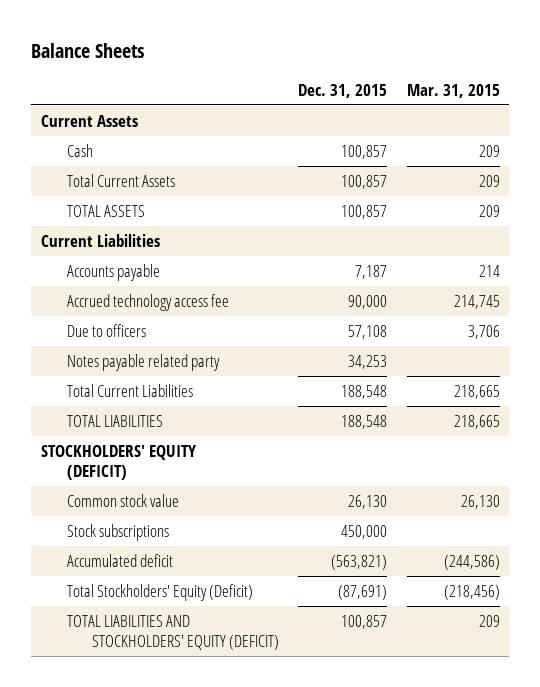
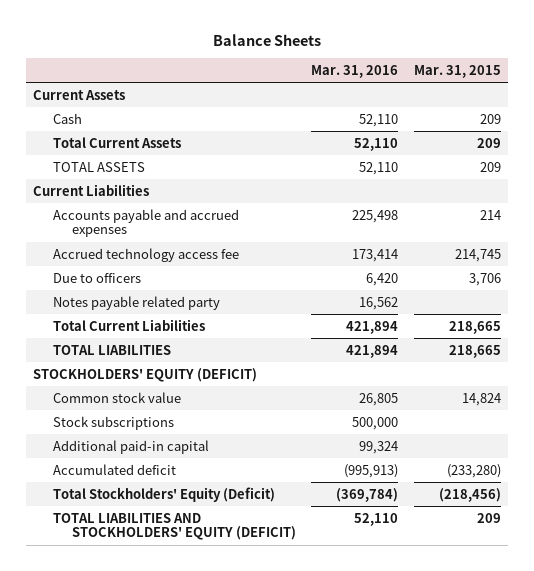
- | Dec. 31, 2015 | Mar. 31, 2015
+ | Mar. 31, 2016 | Mar. 31, 2015
- Accounts payable | 7,187 | 214
+ Accounts payable and accrued expenses | 225,498 | 214
- Common stock value | 26,130 | 26,130
+ Common stock value | 26,805 | 14,824
- Accumulated deficit | (563,821) | (244,586)
+ Additional paid-in capital | 99,324 |
+ Accumulated deficit | (995,913) | (233,280)

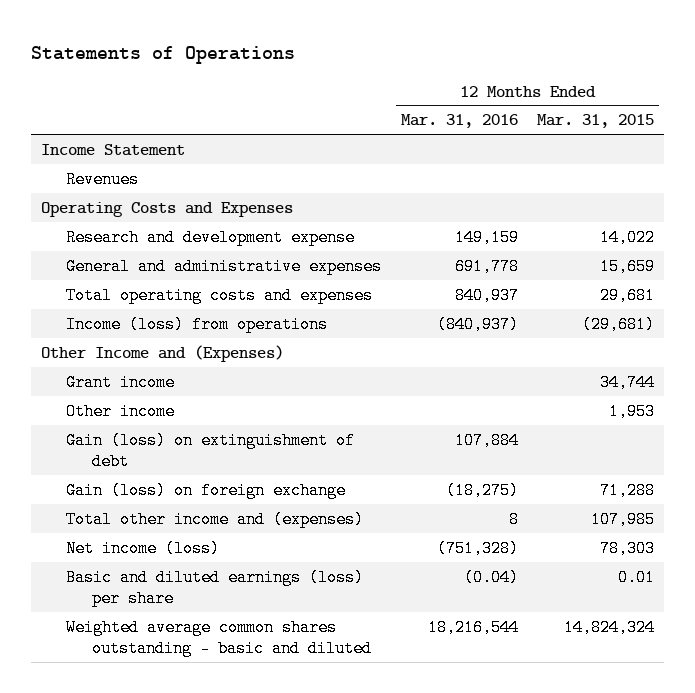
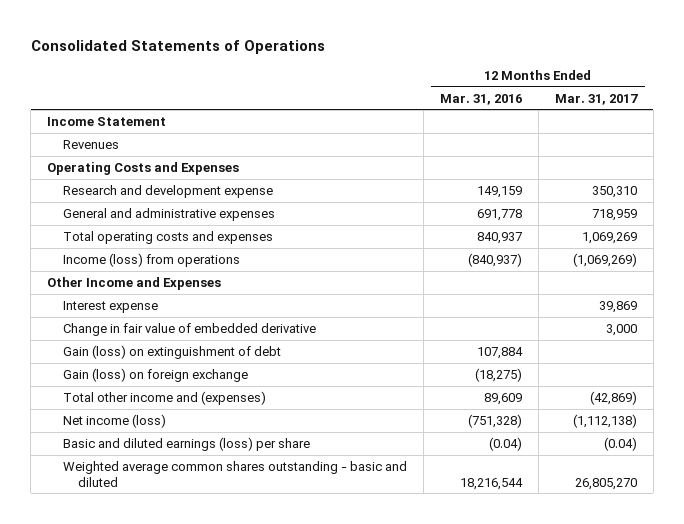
- Statements of Operations
+ Consolidated Statements of Operations
- | 12 Months Ended Mar. 31, 2016 | 12 Months Ended Mar. 31, 2015
+ | 12 Months Ended Mar. 31, 2016 | 12 Months Ended Mar. 31, 2017
- Other Income and (Expenses)
- Grant income | | 34,744
- Other income | | 1,953
+ Other Income and Expenses
+ Interest expense | | 39,869
+ Change in fair value of embedded derivative | | 3,000
- Total other income and (expenses) | 8 | 107,985
+ Total other income and (expenses) | 89,609 | (42,869)

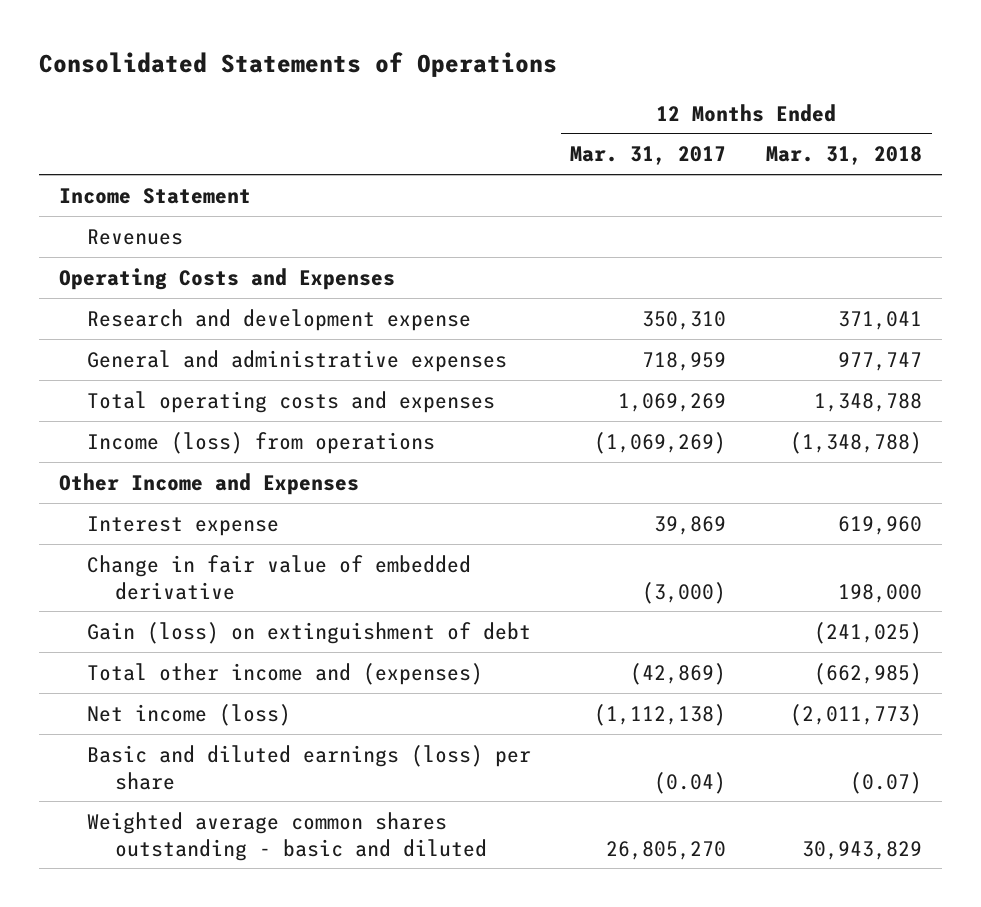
- | 12 Months Ended Mar. 31, 2016 | 12 Months Ended Mar. 31, 2017
+ | 12 Months Ended Mar. 31, 2017 | 12 Months Ended Mar. 31, 2018
- Change in fair value of embedded derivative | | 3,000
+ Change in fair value of embedded derivative | (3,000) | 198,000
- Gain (loss) on foreign exchange | (18,275) |

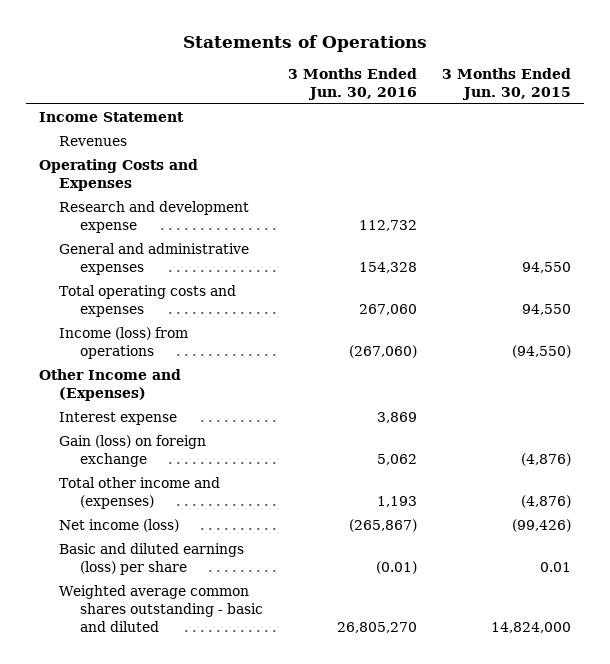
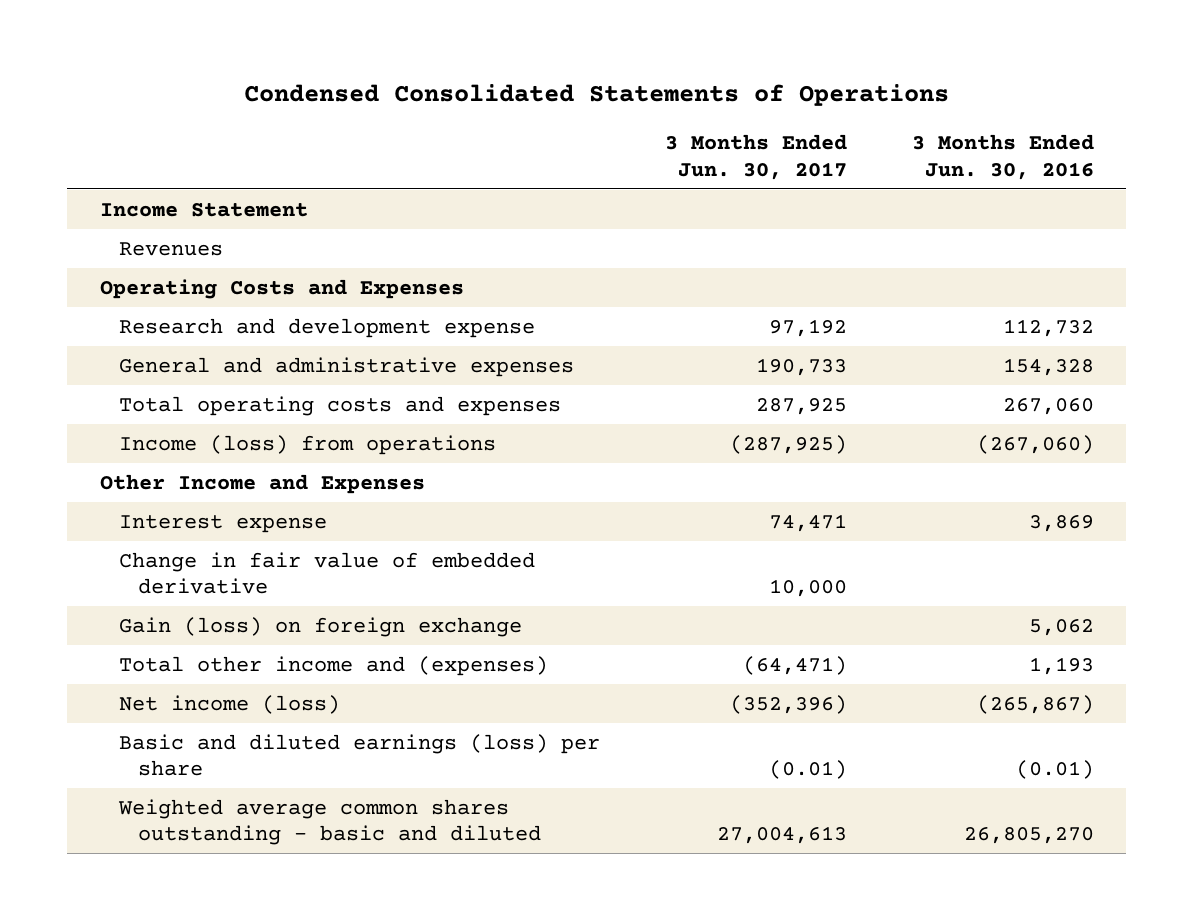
- Statements of Operations
+ Condensed Consolidated Statements of Operations
- | 3 Months Ended Jun. 30, 2016 | 3 Months Ended Jun. 30, 2015
+ | 3 Months Ended Jun. 30, 2017 | 3 Months Ended Jun. 30, 2016
- Other Income and (Expenses)
+ Other Income and Expenses
+ Change in fair value of embedded derivative | 10,000 |

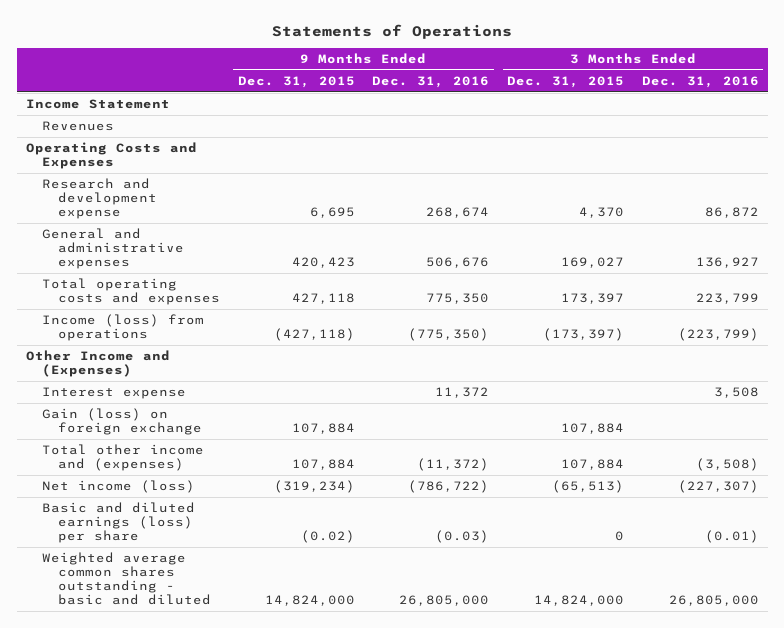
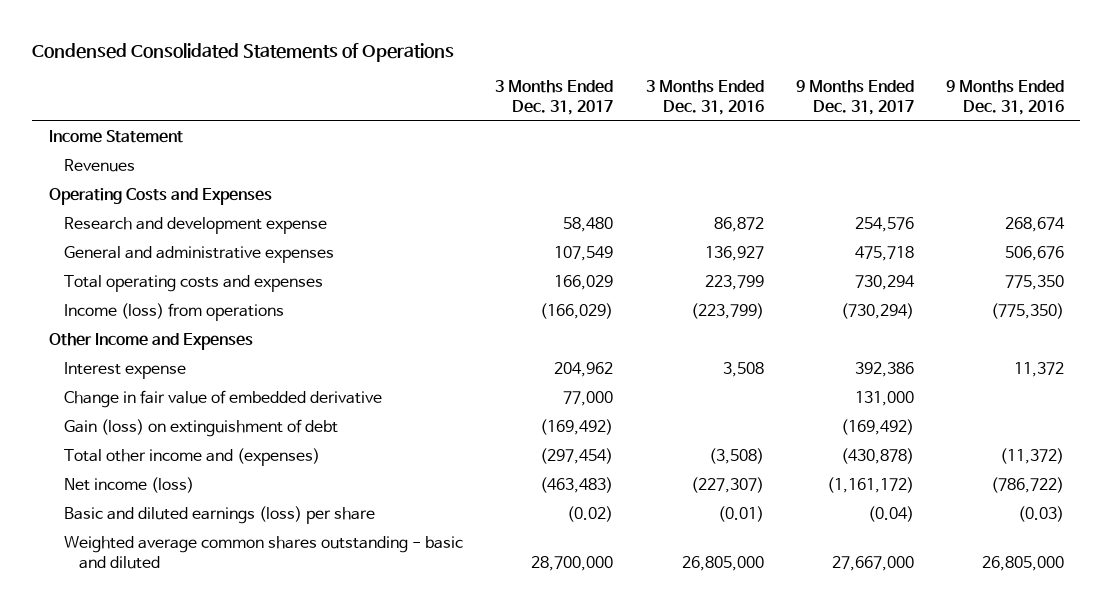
- Statements of Operations
+ Condensed Consolidated Statements of Operations
- | 9 Months Ended Dec. 31, 2015 | 9 Months Ended Dec. 31, 2016 | 3 Months Ended Dec. 31, 2015 | 3 Months Ended Dec. 31, 2016
+ | 3 Months Ended Dec. 31, 2017 | 3 Months Ended Dec. 31, 2016 | 9 Months Ended Dec. 31, 2017 | 9 Months Ended Dec. 31, 2016
- Other Income and (Expenses)
+ Other Income and Expenses
- Gain (loss) on foreign exchange | 107,884 | | 107,884 |
+ Change in fair value of embedded derivative | 77,000 | | 131,000 |
+ Gain (loss) on extinguishment of debt | (169,492) | | (169,492) |

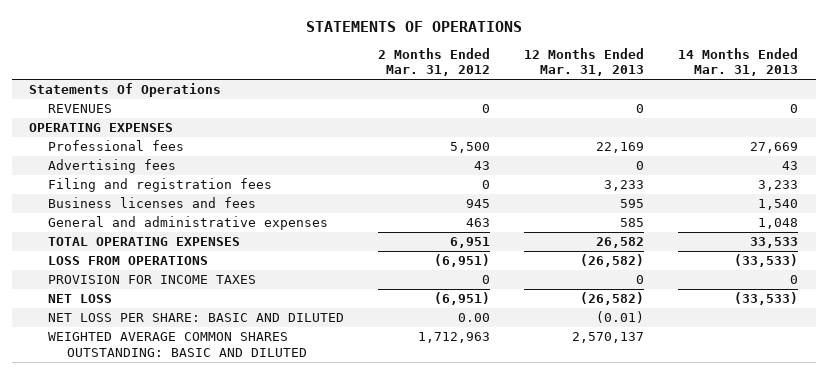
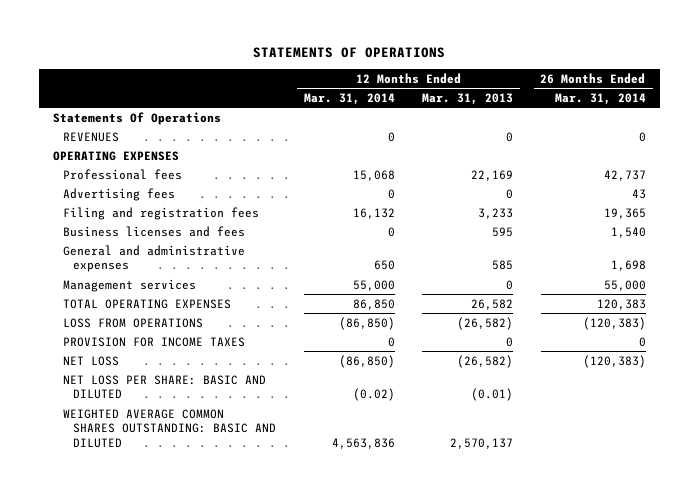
- | 2 Months Ended Mar. 31, 2012 | 12 Months Ended Mar. 31, 2013 | 14 Months Ended Mar. 31, 2013
+ | 12 Months Ended Mar. 31, 2014 | 12 Months Ended Mar. 31, 2013 | 26 Months Ended Mar. 31, 2014
+ Management services | 55,000 | 0 | 55,000

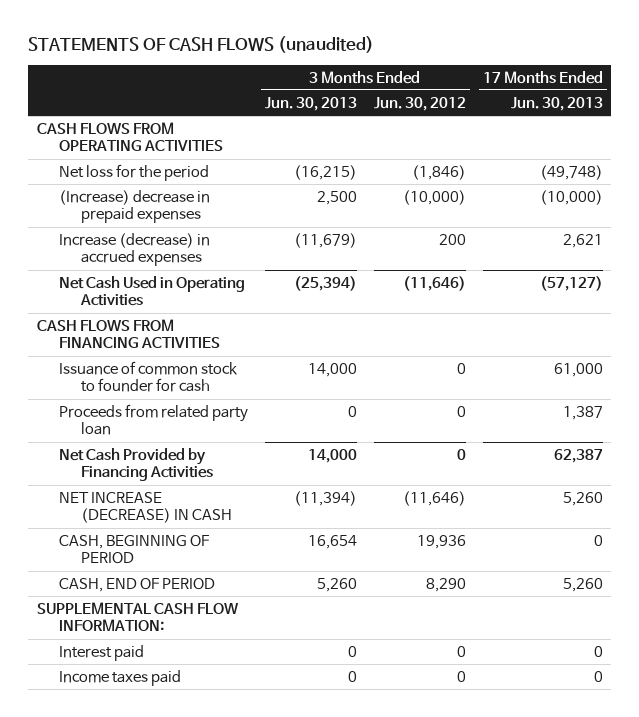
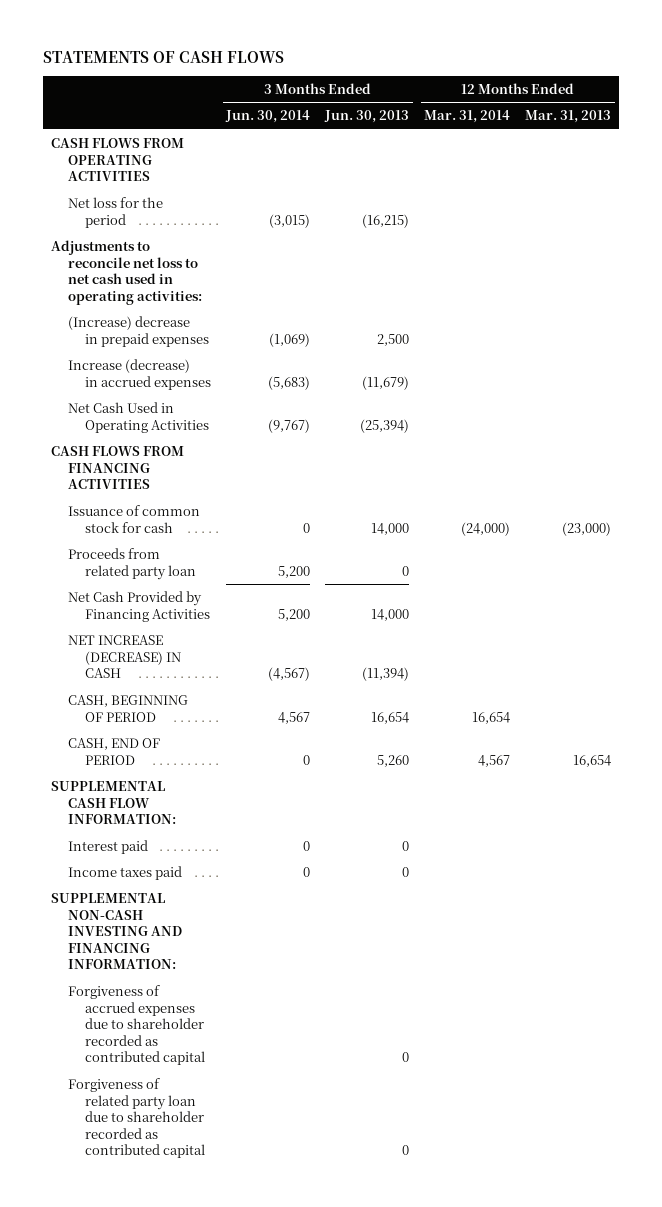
- STATEMENTS OF CASH FLOWS (unaudited)
+ STATEMENTS OF CASH FLOWS
- | 3 Months Ended Jun. 30, 2013 | 3 Months Ended Jun. 30, 2012 | 17 Months Ended Jun. 30, 2013
+ | 3 Months Ended Jun. 30, 2014 | 3 Months Ended Jun. 30, 2013 | 12 Months Ended Mar. 31, 2014 | 12 Months Ended Mar. 31, 2013
+ Adjustments to reconcile net loss to net cash used in operating activities:
- Issuance of common stock to founder for cash | 14,000 | 0 | 61,000
+ Issuance of common stock for cash | 0 | 14,000 | (24,000) | (23,000)
+ SUPPLEMENTAL NON-CASH INVESTING AND FINANCING INFORMATION:
+ Forgiveness of accrued expenses due to shareholder recorded as contributed capital | | 0 | |
+ Forgiveness of related party loan due to shareholder recorded as contributed capital | | 0 | |

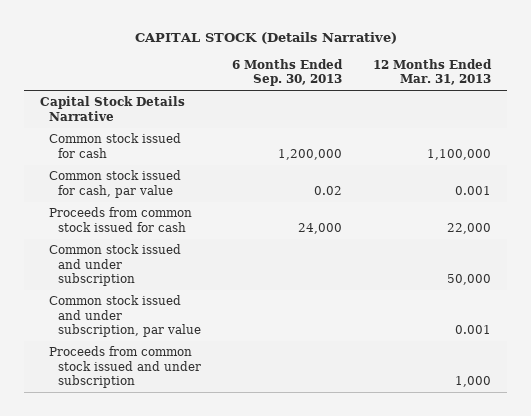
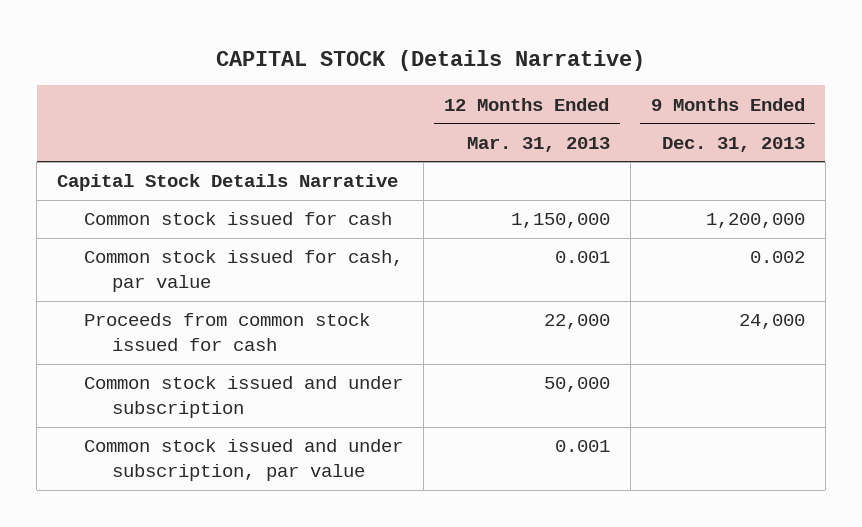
- | 6 Months Ended Sep. 30, 2013 | 12 Months Ended Mar. 31, 2013
+ | 12 Months Ended Mar. 31, 2013 | 9 Months Ended Dec. 31, 2013
- Common stock issued for cash | 1,200,000 | 1,100,000
+ Common stock issued for cash | 1,150,000 | 1,200,000
- Proceeds from common stock issued and under subscription | | 1,000

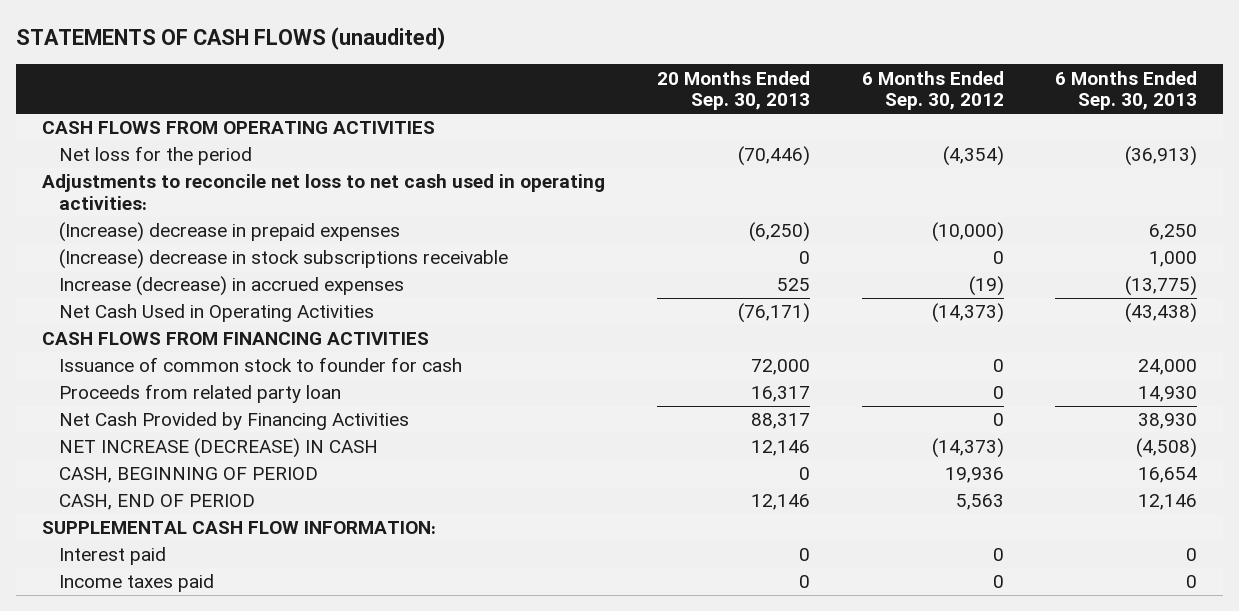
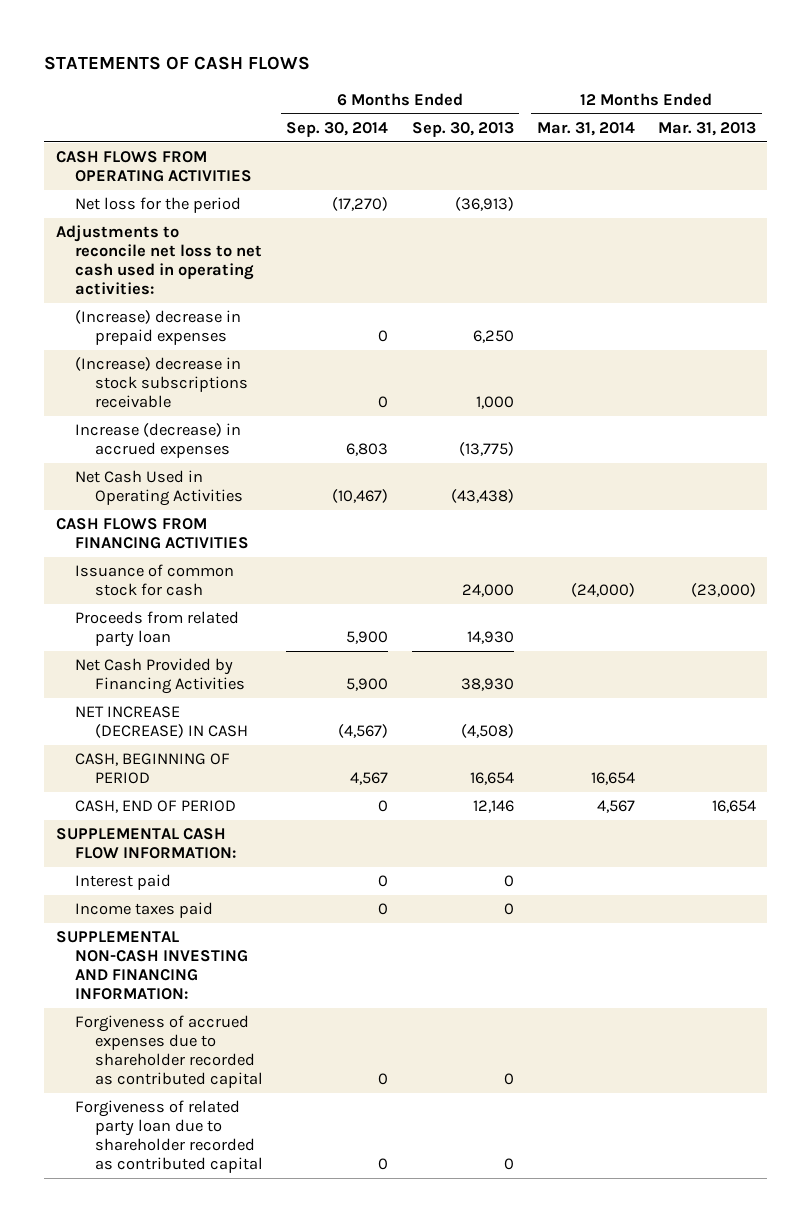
- STATEMENTS OF CASH FLOWS (unaudited)
+ STATEMENTS OF CASH FLOWS
- | 20 Months Ended Sep. 30, 2013 | 6 Months Ended Sep. 30, 2012 | 6 Months Ended Sep. 30, 2013
+ | 6 Months Ended Sep. 30, 2014 | 6 Months Ended Sep. 30, 2013 | 12 Months Ended Mar. 31, 2014 | 12 Months Ended Mar. 31, 2013
- Issuance of common stock to founder for cash | 72,000 | 0 | 24,000
+ Issuance of common stock for cash | | 24,000 | (24,000) | (23,000)
+ SUPPLEMENTAL NON-CASH INVESTING AND FINANCING INFORMATION:
+ Forgiveness of accrued expenses due to shareholder recorded as contributed capital | 0 | 0 | |
+ Forgiveness of related party loan due to shareholder recorded as contributed capital | 0 | 0 | |

